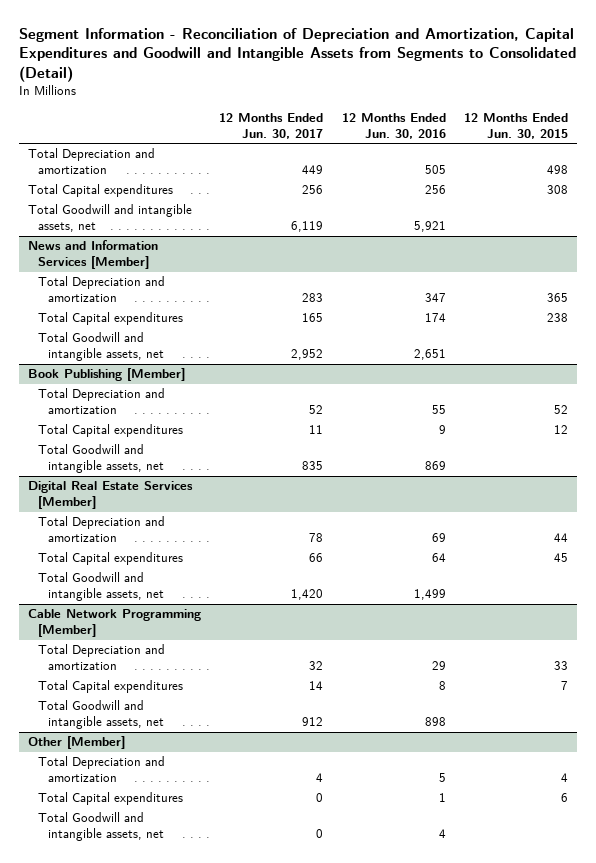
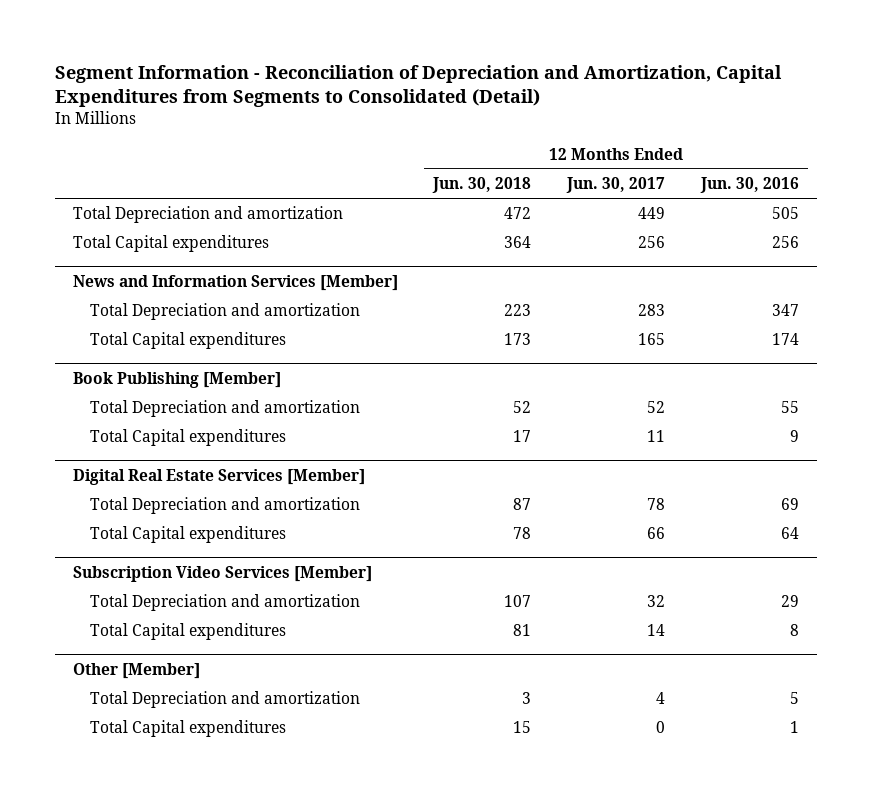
- Segment Information - Reconciliation of Depreciation and Amortization, Capital Expenditures and Goodwill and Intangible Assets from Segments to Consolidated (Detail)
+ Segment Information - Reconciliation of Depreciation and Amortization, Capital Expenditures from Segments to Consolidated (Detail)
- | 12 Months Ended Jun. 30, 2017 | 12 Months Ended Jun. 30, 2016 | 12 Months Ended Jun. 30, 2015
+ | 12 Months Ended Jun. 30, 2018 | 12 Months Ended Jun. 30, 2017 | 12 Months Ended Jun. 30, 2016
- Total Goodwill and intangible assets, net | 6,119 | 5,921 |
@ News and Information Services [Member]
- Total Goodwill and intangible assets, net | 2,952 | 2,651 |
@ Book Publishing [Member]
- Total Goodwill and intangible assets, net | 835 | 869 |
@ Digital Real Estate Services [Member]
- Total Goodwill and intangible assets, net | 1,420 | 1,499 |
- Cable Network Programming [Member]
+ Subscription Video Services [Member]
- Total Goodwill and intangible assets, net | 912 | 898 |
@ Other [Member]
- Total Goodwill and intangible assets, net | 0 | 4 |

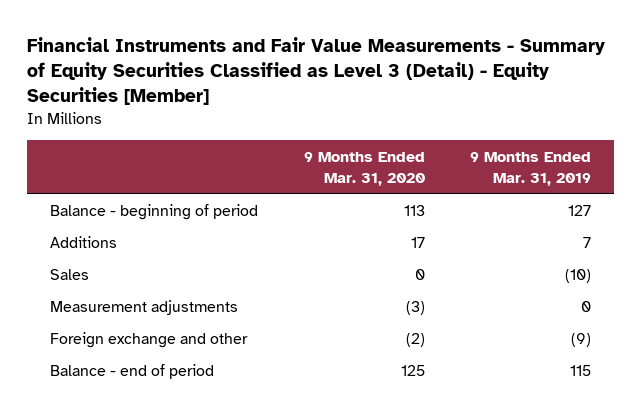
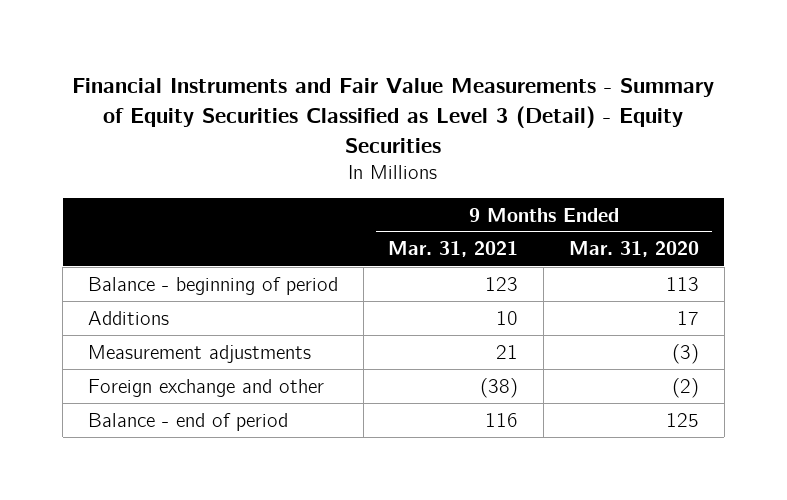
- Financial Instruments and Fair Value Measurements - Summary of Equity Securities Classified as Level 3 (Detail) - Equity Securities [Member]
+ Financial Instruments and Fair Value Measurements - Summary of Equity Securities Classified as Level 3 (Detail) - Equity Securities
- | 9 Months Ended Mar. 31, 2020 | 9 Months Ended Mar. 31, 2019
+ | 9 Months Ended Mar. 31, 2021 | 9 Months Ended Mar. 31, 2020
- Sales | 0 | (10)

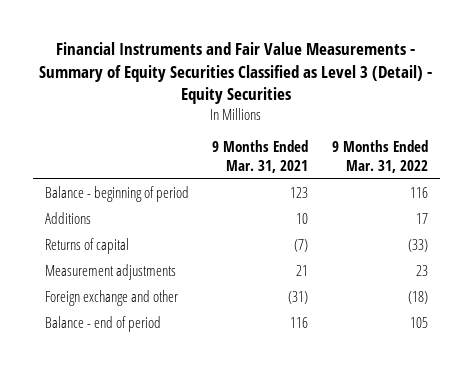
- | 9 Months Ended Mar. 31, 2021 | 9 Months Ended Mar. 31, 2020
+ | 9 Months Ended Mar. 31, 2021 | 9 Months Ended Mar. 31, 2022
+ Returns of capital | (7) | (33)
- Foreign exchange and other | (38) | (2)
+ Foreign exchange and other | (31) | (18)

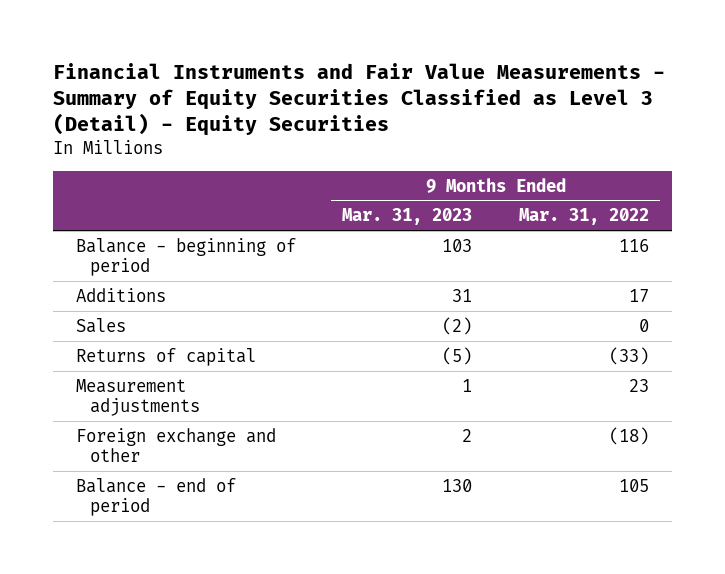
- | 9 Months Ended Mar. 31, 2021 | 9 Months Ended Mar. 31, 2022
+ | 9 Months Ended Mar. 31, 2023 | 9 Months Ended Mar. 31, 2022
+ Sales | (2) | 0

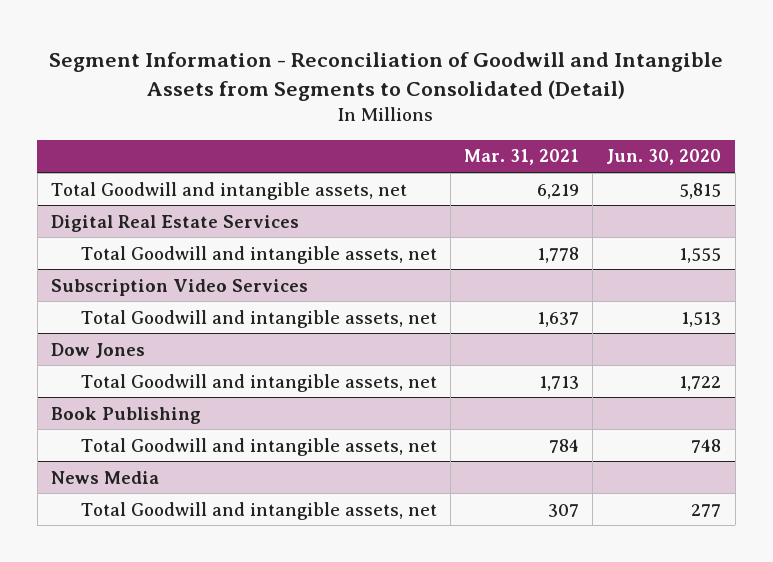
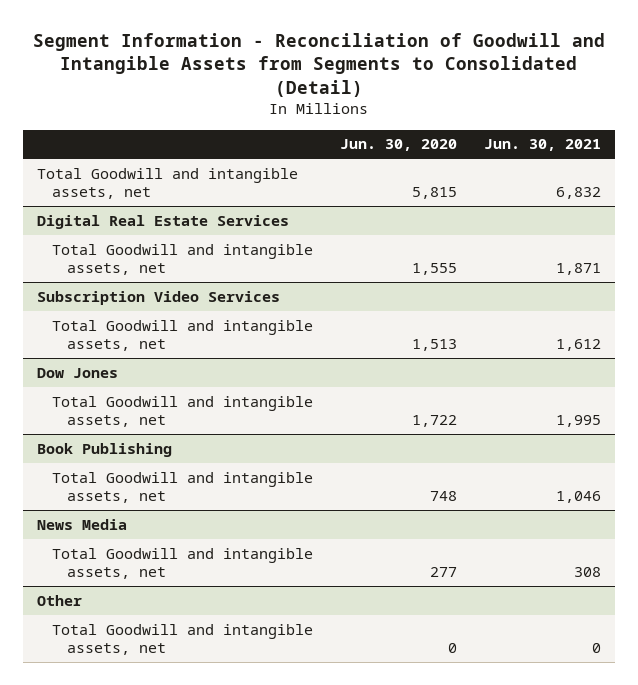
- | Mar. 31, 2021 | Jun. 30, 2020
+ | Jun. 30, 2020 | Jun. 30, 2021
+ Other
+ Total Goodwill and intangible assets, net | 0 | 0

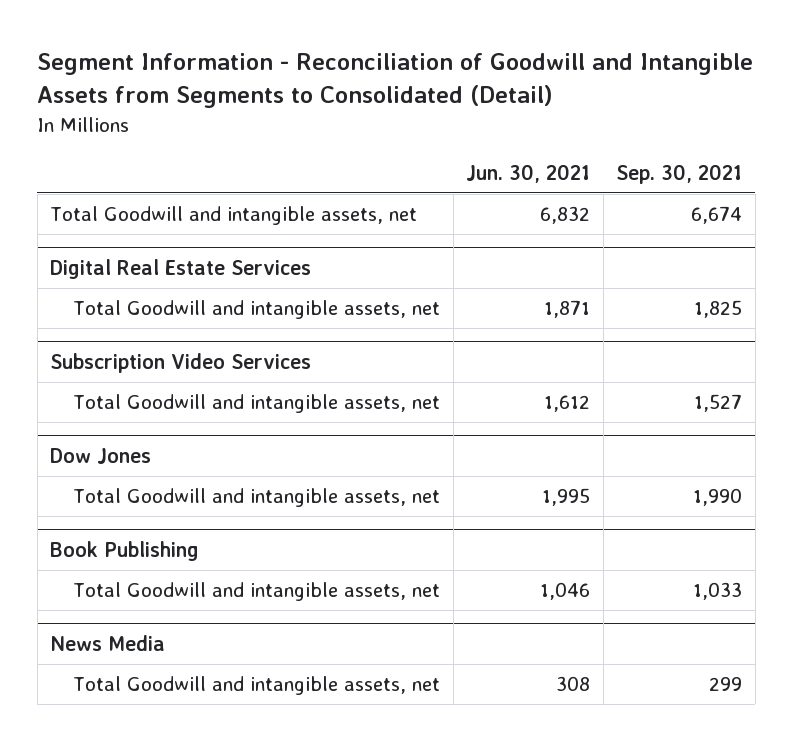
- | Jun. 30, 2020 | Jun. 30, 2021
+ | Jun. 30, 2021 | Sep. 30, 2021
- Other
- Total Goodwill and intangible assets, net | 0 | 0

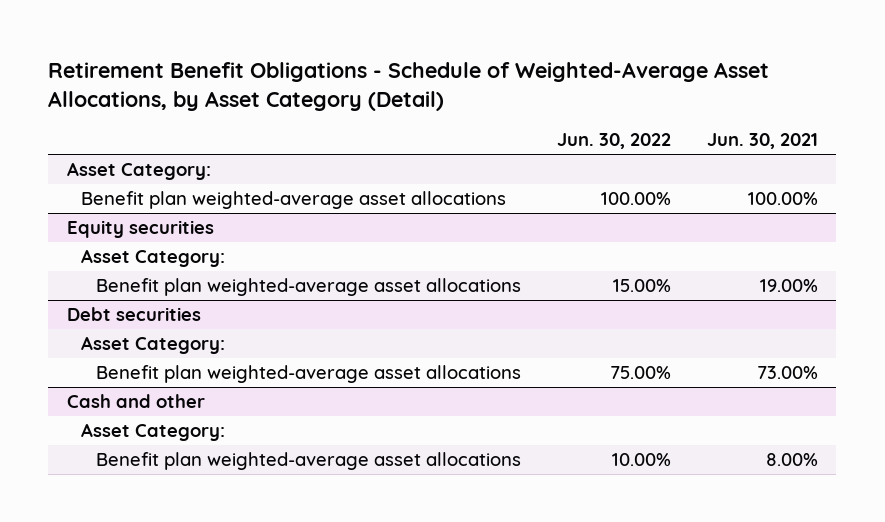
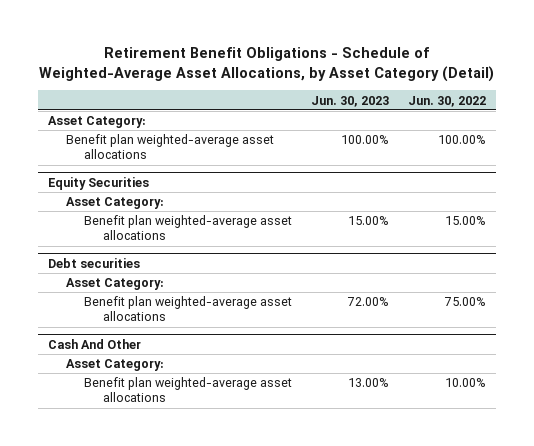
- | Jun. 30, 2022 | Jun. 30, 2021
+ | Jun. 30, 2023 | Jun. 30, 2022
- Equity securities
+ Equity Securities
- Cash and other
+ Cash And Other

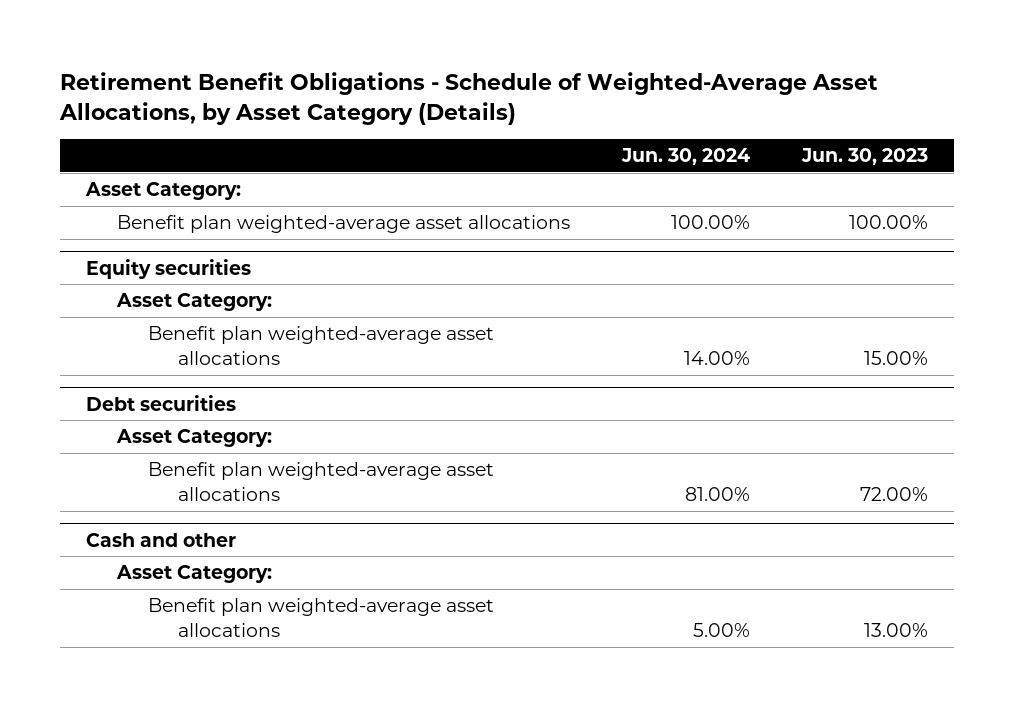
- Retirement Benefit Obligations - Schedule of Weighted-Average Asset Allocations, by Asset Category (Detail)
+ Retirement Benefit Obligations - Schedule of Weighted-Average Asset Allocations, by Asset Category (Details)
- | Jun. 30, 2023 | Jun. 30, 2022
+ | Jun. 30, 2024 | Jun. 30, 2023
- Equity Securities
+ Equity securities
- Cash And Other
+ Cash and other

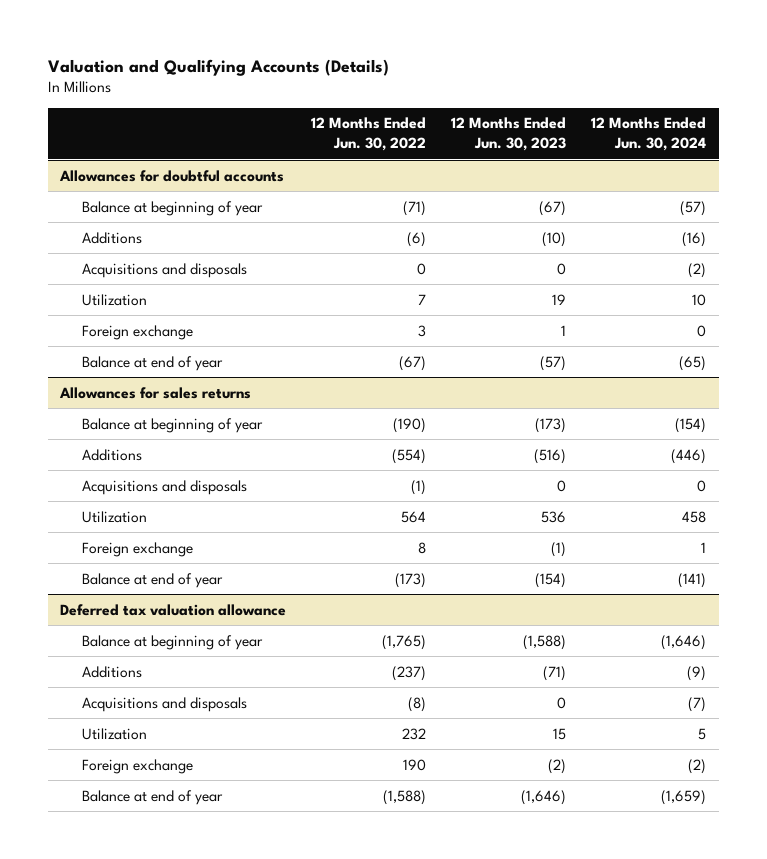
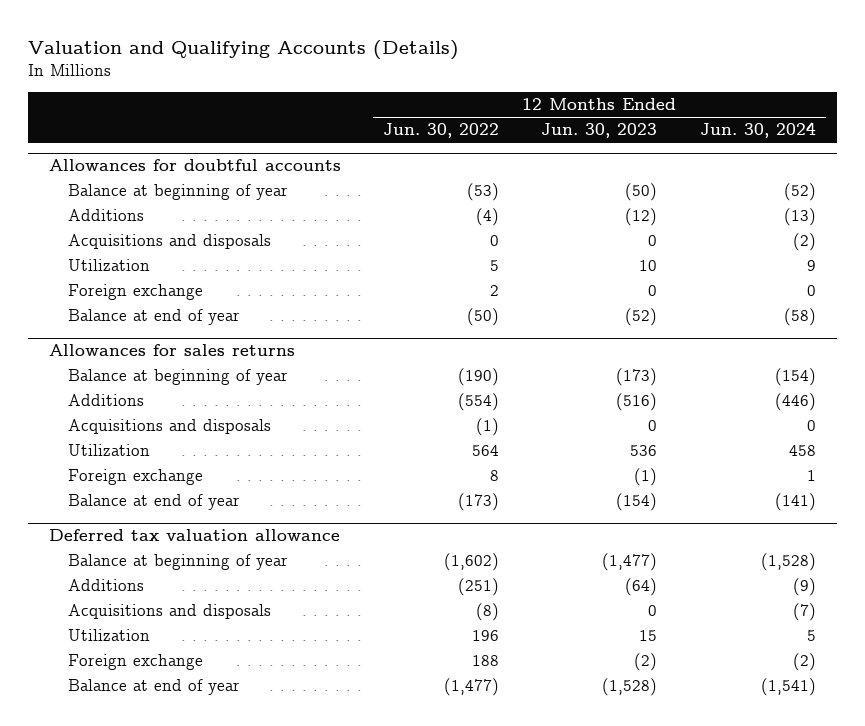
@ Allowances for doubtful accounts
- Balance at beginning of year | (71) | (67) | (57)
- Additions | (6) | (10) | (16)
+ Balance at beginning of year | (53) | (50) | (52)
+ Additions | (4) | (12) | (13)
- Utilization | 7 | 19 | 10
- Foreign exchange | 3 | 1 | 0
- Balance at end of year | (67) | (57) | (65)
+ Utilization | 5 | 10 | 9
+ Foreign exchange | 2 | 0 | 0
+ Balance at end of year | (50) | (52) | (58)
@ Deferred tax valuation allowance
- Balance at beginning of year | (1,765) | (1,588) | (1,646)
- Additions | (237) | (71) | (9)
+ Balance at beginning of year | (1,602) | (1,477) | (1,528)
+ Additions | (251) | (64) | (9)
- Utilization | 232 | 15 | 5
- Foreign exchange | 190 | (2) | (2)
- Balance at end of year | (1,588) | (1,646) | (1,659)
+ Utilization | 196 | 15 | 5
+ Foreign exchange | 188 | (2) | (2)
+ Balance at end of year | (1,477) | (1,528) | (1,541)

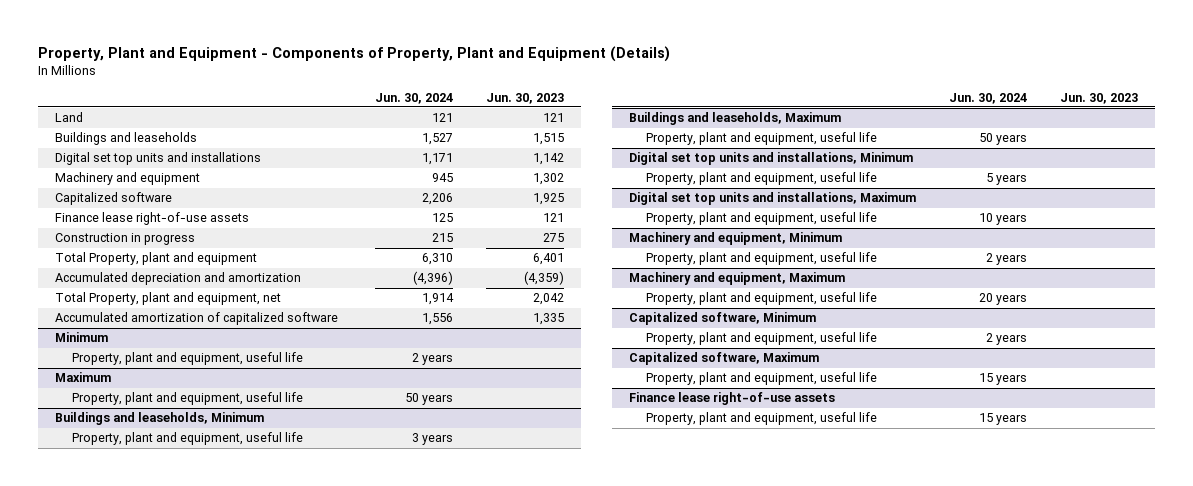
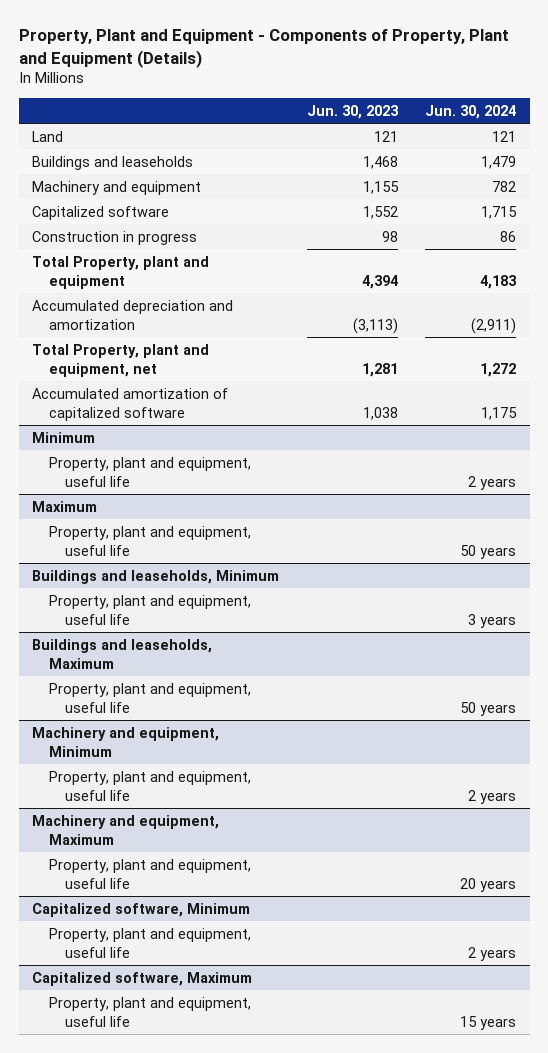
- | Jun. 30, 2024 | Jun. 30, 2023
+ | Jun. 30, 2023 | Jun. 30, 2024
- Buildings and leaseholds | 1,527 | 1,515
- Digital set top units and installations | 1,171 | 1,142
- Machinery and equipment | 945 | 1,302
- Capitalized software | 2,206 | 1,925
- Finance lease right-of-use assets | 125 | 121
- Construction in progress | 215 | 275
- Total Property, plant and equipment | 6,310 | 6,401
- Accumulated depreciation and amortization | (4,396) | (4,359)
- Total Property, plant and equipment, net | 1,914 | 2,042
- Accumulated amortization of capitalized software | 1,556 | 1,335
+ Buildings and leaseholds | 1,468 | 1,479
+ Machinery and equipment | 1,155 | 782
+ Capitalized software | 1,552 | 1,715
+ Construction in progress | 98 | 86
+ Total Property, plant and equipment | 4,394 | 4,183
+ Accumulated depreciation and amortization | (3,113) | (2,911)
+ Total Property, plant and equipment, net | 1,281 | 1,272
+ Accumulated amortization of capitalized software | 1,038 | 1,175
- Digital set top units and installations, Minimum
- Property, plant and equipment, useful life | 5 years |
- Digital set top units and installations, Maximum
- Property, plant and equipment, useful life | 10 years |
- Finance lease right-of-use assets
- Property, plant and equipment, useful life | 15 years |

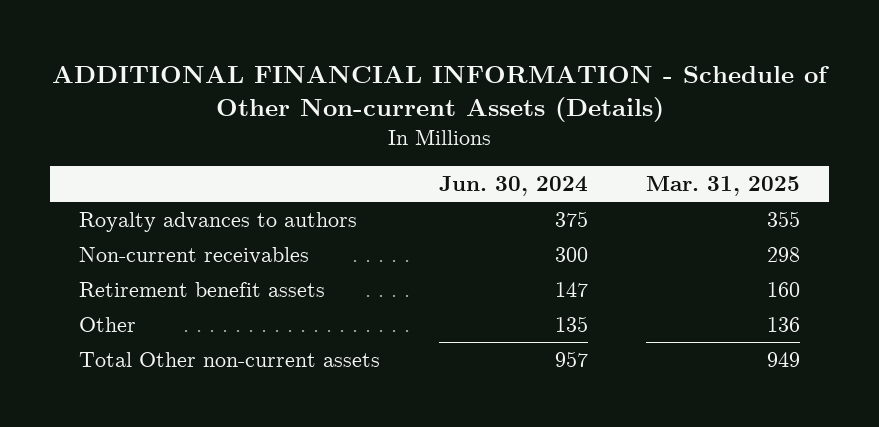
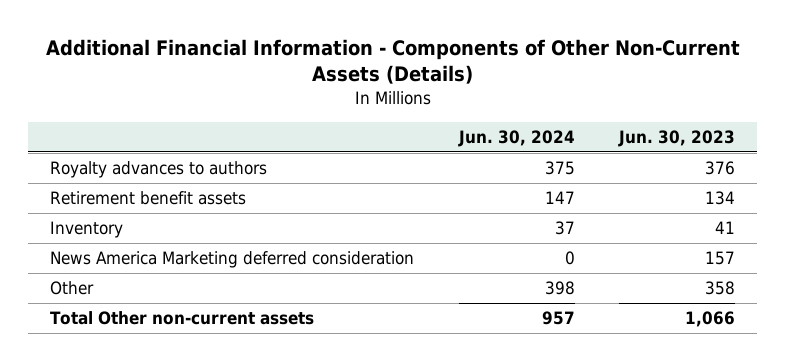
- ADDITIONAL FINANCIAL INFORMATION - Schedule of Other Non-current Assets (Details)
+ Additional Financial Information - Components of Other Non-Current Assets (Details)
- | Jun. 30, 2024 | Mar. 31, 2025
+ | Jun. 30, 2024 | Jun. 30, 2023
- Non-current receivables | 300 | 298
- Other | 135 | 136
+ Inventory | 37 | 41
+ News America Marketing deferred consideration | 0 | 157
+ Other | 398 | 358

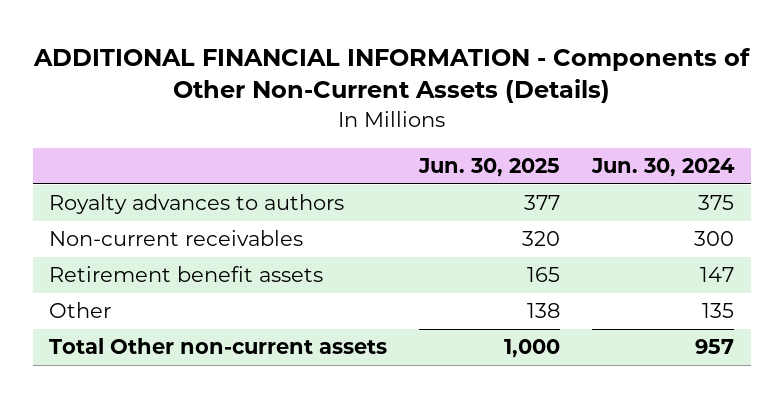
- Additional Financial Information - Components of Other Non-Current Assets (Details)
+ ADDITIONAL FINANCIAL INFORMATION - Components of Other Non-Current Assets (Details)
- | Jun. 30, 2024 | Jun. 30, 2023
+ | Jun. 30, 2025 | Jun. 30, 2024
+ Non-current receivables | 320 | 300
- Inventory | 37 | 41
- News America Marketing deferred consideration | 0 | 157
- Other | 398 | 358
+ Other | 138 | 135

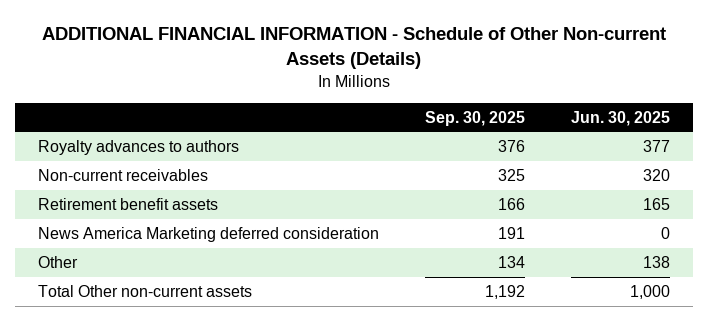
- ADDITIONAL FINANCIAL INFORMATION - Components of Other Non-Current Assets (Details)
+ ADDITIONAL FINANCIAL INFORMATION - Schedule of Other Non-current Assets (Details)
- | Jun. 30, 2025 | Jun. 30, 2024
+ | Sep. 30, 2025 | Jun. 30, 2025
+ News America Marketing deferred consideration | 191 | 0

